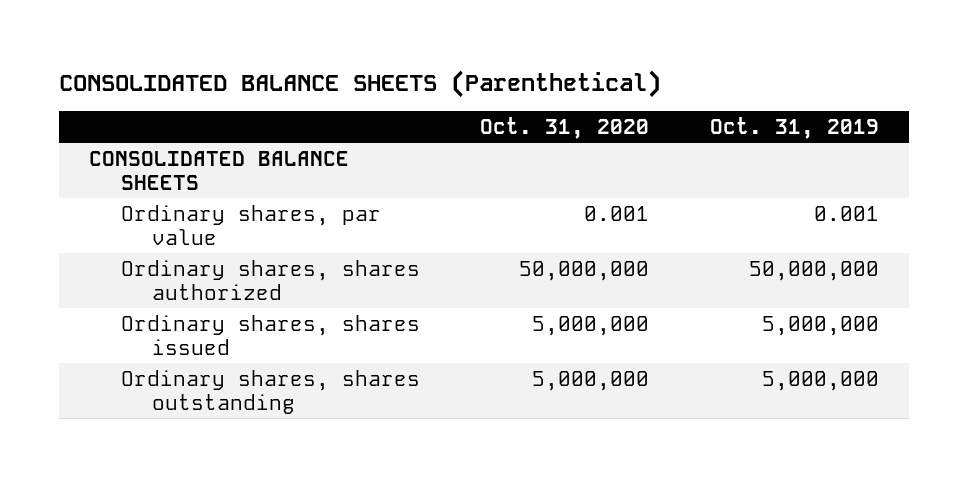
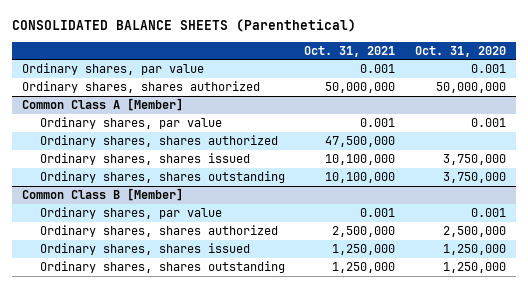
- | Oct. 31, 2020 | Oct. 31, 2019
+ | Oct. 31, 2021 | Oct. 31, 2020
- CONSOLIDATED BALANCE SHEETS
- Ordinary shares, shares issued | 5,000,000 | 5,000,000
- Ordinary shares, shares outstanding | 5,000,000 | 5,000,000
+ Common Class A [Member]
+ Ordinary shares, par value | 0.001 | 0.001
+ Ordinary shares, shares authorized | 47,500,000 |
+ Ordinary shares, shares issued | 10,100,000 | 3,750,000
+ Ordinary shares, shares outstanding | 10,100,000 | 3,750,000
+ Common Class B [Member]
+ Ordinary shares, par value | 0.001 | 0.001
+ Ordinary shares, shares authorized | 2,500,000 | 2,500,000
+ Ordinary shares, shares issued | 1,250,000 | 1,250,000
+ Ordinary shares, shares outstanding | 1,250,000 | 1,250,000

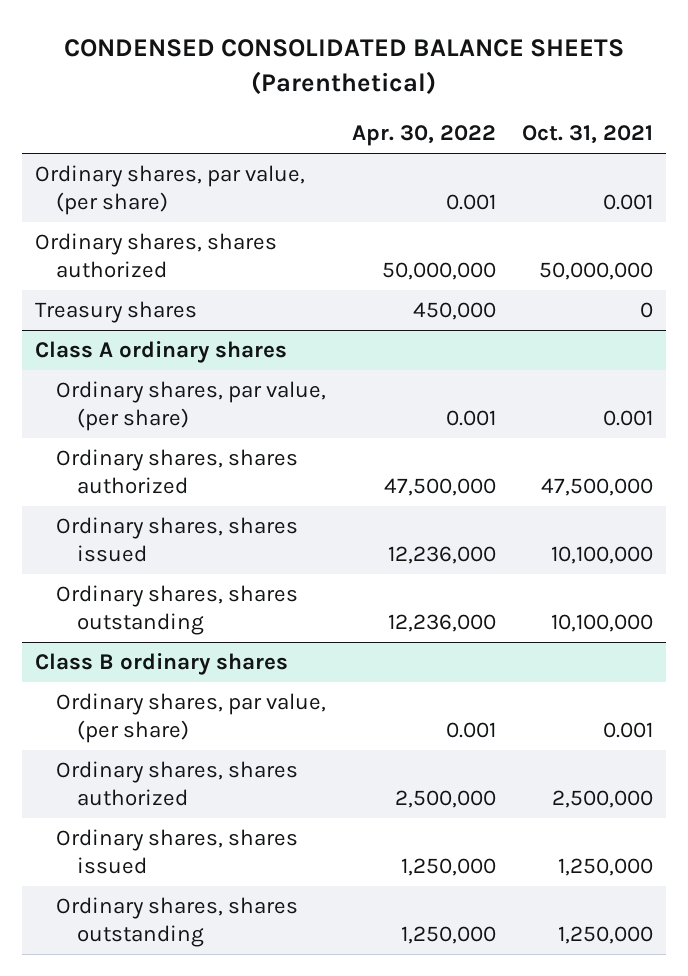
- CONSOLIDATED BALANCE SHEETS (Parenthetical)
+ CONDENSED CONSOLIDATED BALANCE SHEETS (Parenthetical)
- | Oct. 31, 2021 | Oct. 31, 2020
+ | Apr. 30, 2022 | Oct. 31, 2021
- Ordinary shares, par value | 0.001 | 0.001
+ Ordinary shares, par value, (per share) | 0.001 | 0.001
- Common Class A [Member]
- Ordinary shares, par value | 0.001 | 0.001
+ Treasury shares | 450,000 | 0
+ Class A ordinary shares
+ Ordinary shares, par value, (per share) | 0.001 | 0.001
- Common Class B [Member]
- Ordinary shares, par value | 0.001 | 0.001
+ Class B ordinary shares
+ Ordinary shares, par value, (per share) | 0.001 | 0.001

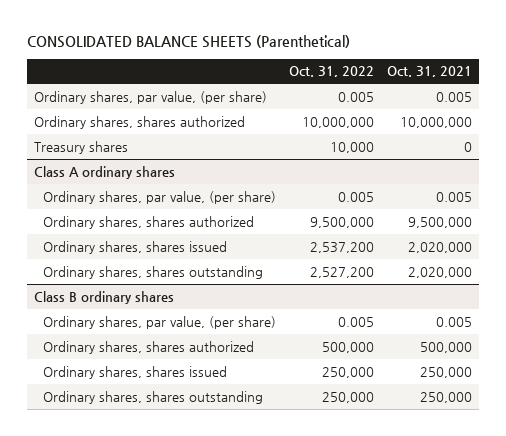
- CONDENSED CONSOLIDATED BALANCE SHEETS (Parenthetical)
+ CONSOLIDATED BALANCE SHEETS (Parenthetical)
- | Apr. 30, 2022 | Oct. 31, 2021
+ | Oct. 31, 2022 | Oct. 31, 2021
- Ordinary shares, par value, (per share) | 0.001 | 0.001
- Ordinary shares, shares authorized | 50,000,000 | 50,000,000
+ Ordinary shares, par value, (per share) | 0.005 | 0.005
+ Ordinary shares, shares authorized | 10,000,000 | 10,000,000
@ Class A ordinary shares
- Ordinary shares, par value, (per share) | 0.001 | 0.001
- Ordinary shares, shares authorized | 47,500,000 | 47,500,000
- Ordinary shares, shares issued | 12,236,000 | 10,100,000
- Ordinary shares, shares outstanding | 12,236,000 | 10,100,000
+ Ordinary shares, par value, (per share) | 0.005 | 0.005
+ Ordinary shares, shares authorized | 9,500,000 | 9,500,000
+ Ordinary shares, shares issued | 2,537,200 | 2,020,000
+ Ordinary shares, shares outstanding | 2,527,200 | 2,020,000
@ Class B ordinary shares
- Ordinary shares, par value, (per share) | 0.001 | 0.001
- Ordinary shares, shares authorized | 2,500,000 | 2,500,000
- Ordinary shares, shares issued | 1,250,000 | 1,250,000
- Ordinary shares, shares outstanding | 1,250,000 | 1,250,000
+ Ordinary shares, par value, (per share) | 0.005 | 0.005
+ Ordinary shares, shares authorized | 500,000 | 500,000
+ Ordinary shares, shares issued | 250,000 | 250,000
+ Ordinary shares, shares outstanding | 250,000 | 250,000

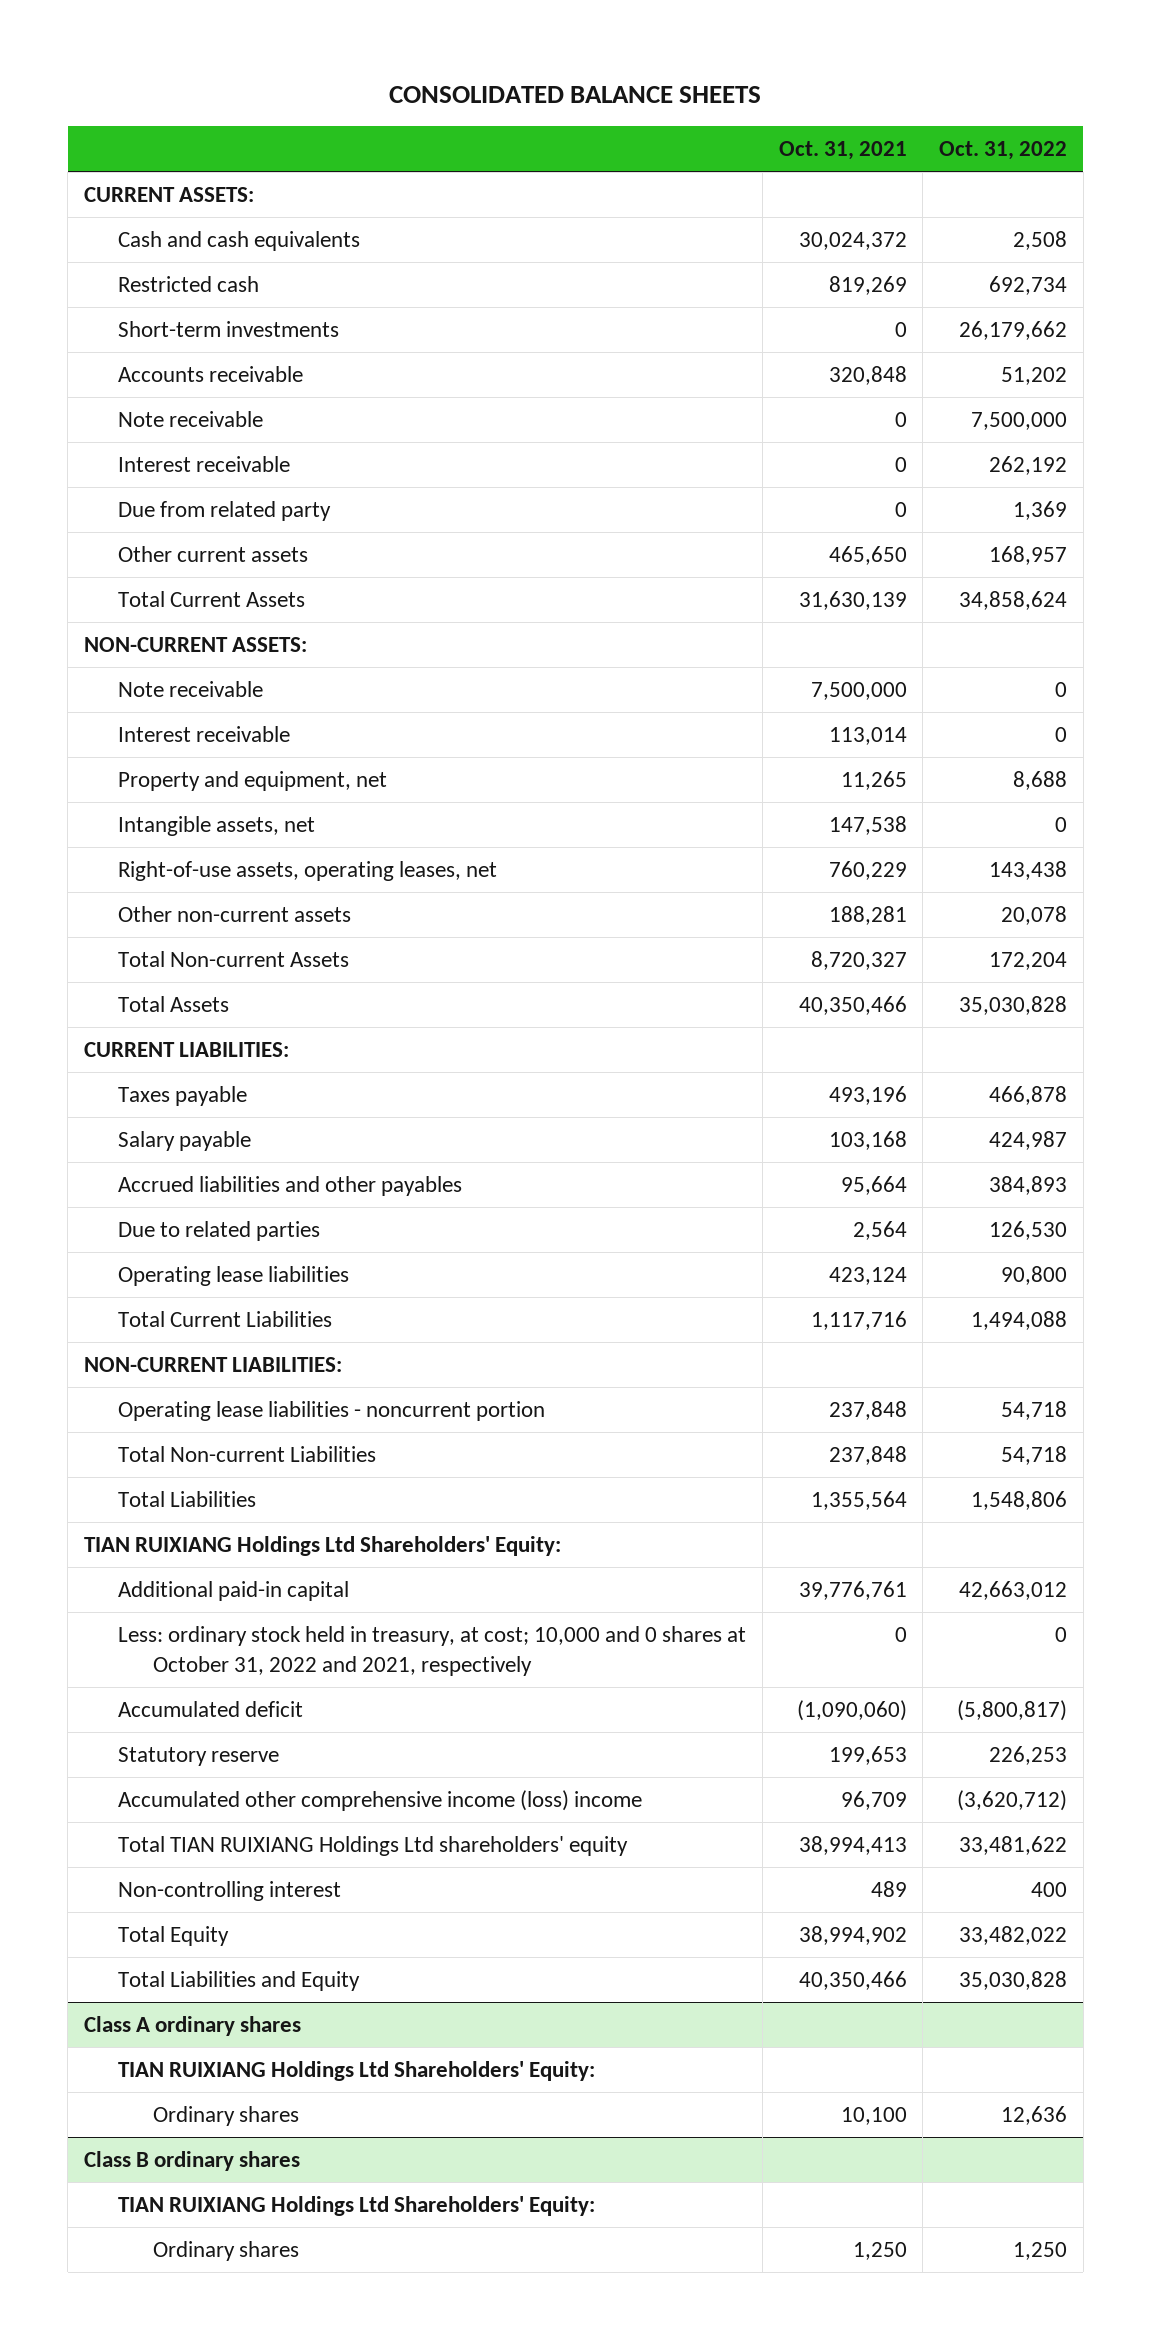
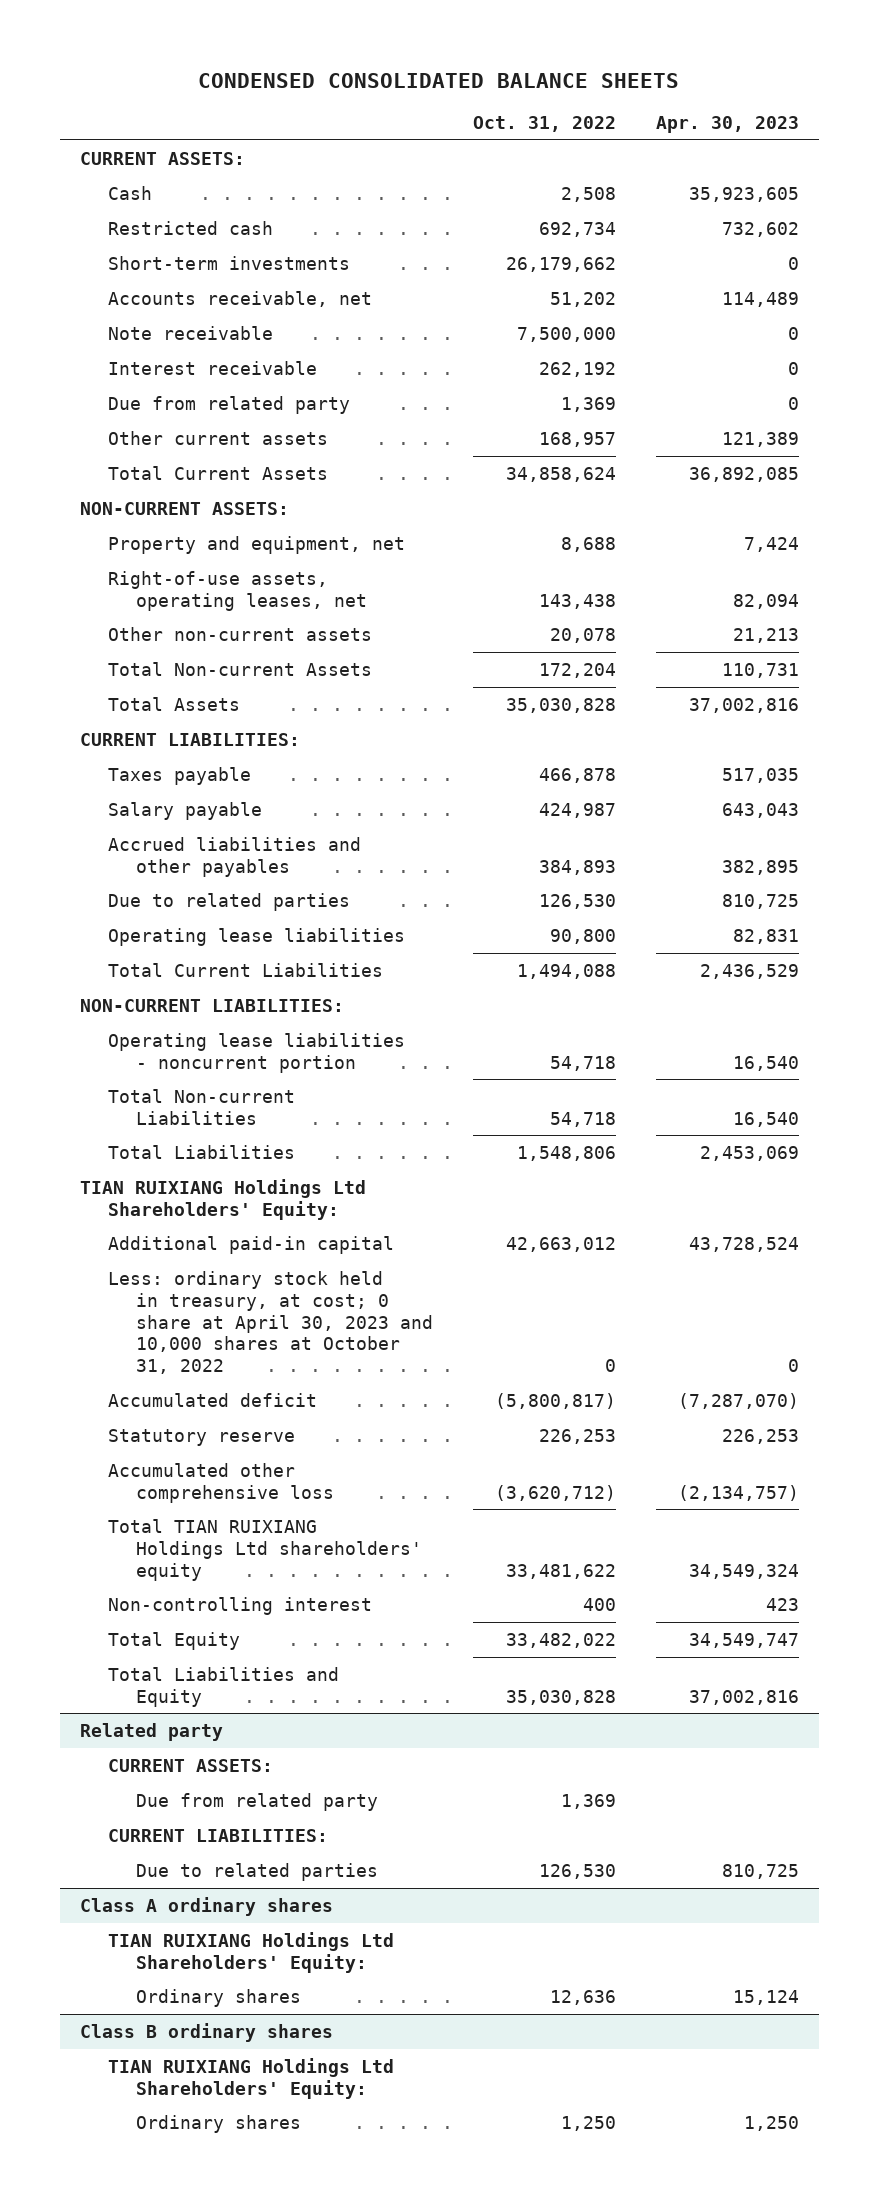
- CONSOLIDATED BALANCE SHEETS
+ CONDENSED CONSOLIDATED BALANCE SHEETS
- | Oct. 31, 2021 | Oct. 31, 2022
+ | Oct. 31, 2022 | Apr. 30, 2023
- Cash and cash equivalents | 30,024,372 | 2,508
+ Cash | 2,508 | 35,923,605
- Accounts receivable | 320,848 | 51,202
+ Accounts receivable, net | 51,202 | 114,489
- Note receivable | 7,500,000 | 0
- Interest receivable | 113,014 | 0
- Intangible assets, net | 147,538 | 0
- Less: ordinary stock held in treasury, at cost; 10,000 and 0 shares at October 31, 2022 and 2021, respectively | 0 | 0
+ Less: ordinary stock held in treasury, at cost; 0 share at April 30, 2023 and 10,000 shares at October 31, 2022 | 0 | 0
- Accumulated other comprehensive income (loss) income | 96,709 | (3,620,712)
+ Accumulated other comprehensive loss | (3,620,712) | (2,134,757)
+ Related party
+ CURRENT ASSETS:
+ Due from related party | 1,369 |
+ CURRENT LIABILITIES:
+ Due to related parties | 126,530 | 810,725

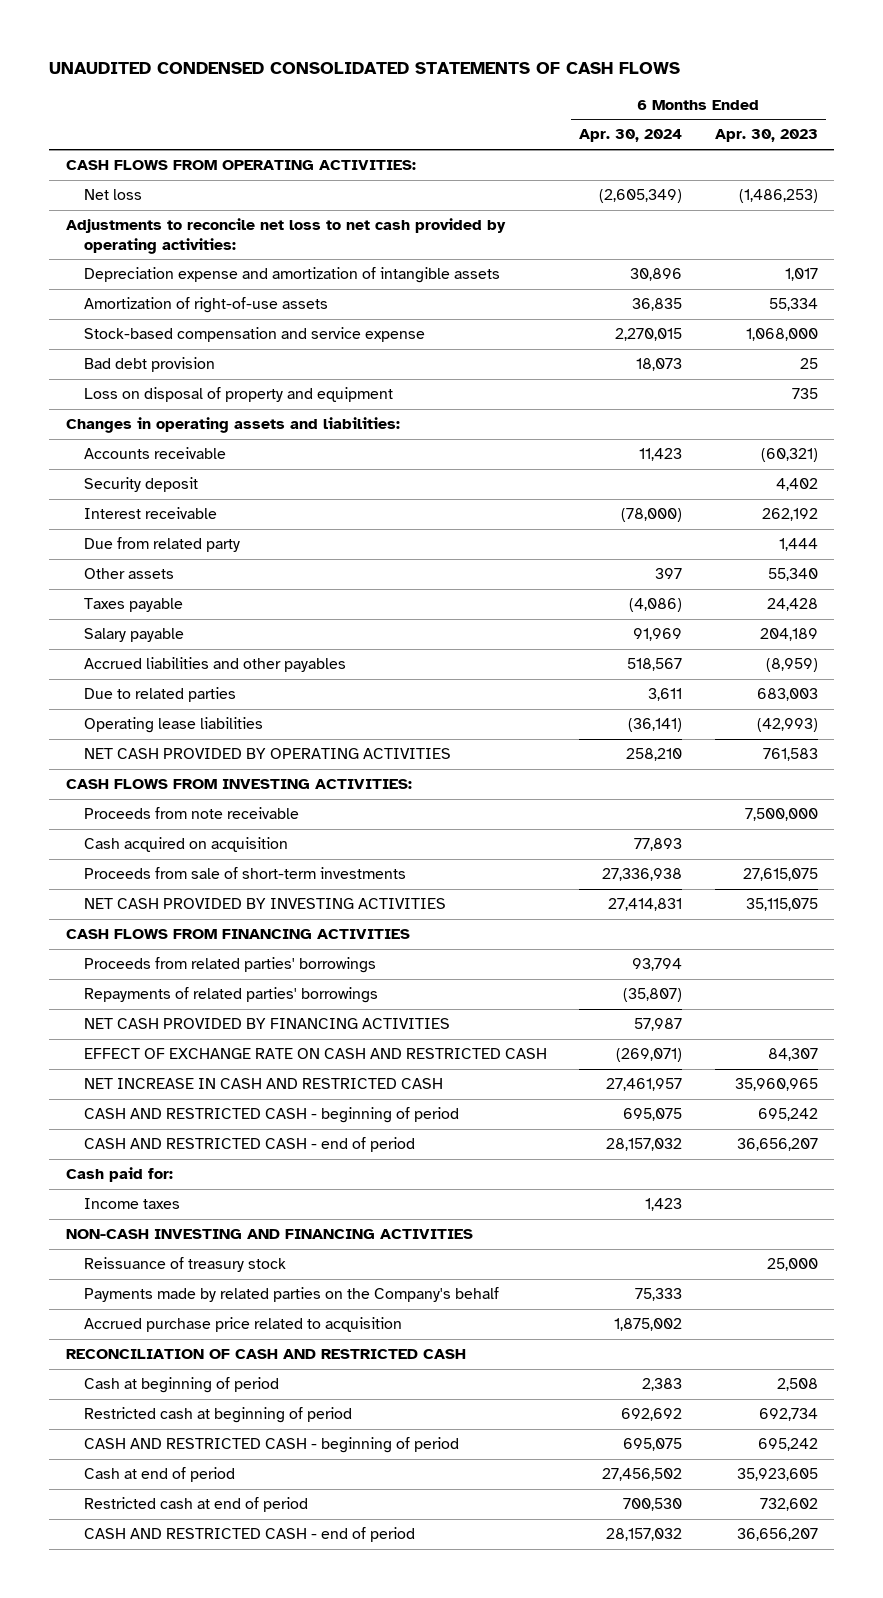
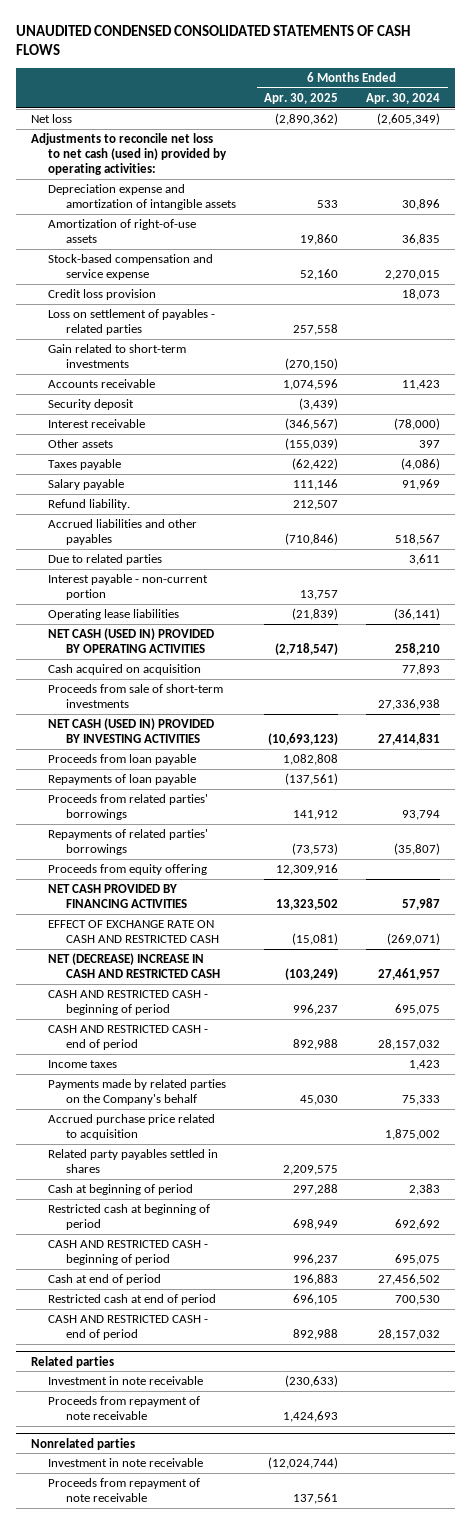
- | 6 Months Ended Apr. 30, 2024 | 6 Months Ended Apr. 30, 2023
+ | 6 Months Ended Apr. 30, 2025 | 6 Months Ended Apr. 30, 2024
- CASH FLOWS FROM OPERATING ACTIVITIES:
- Adjustments to reconcile net loss to net cash provided by operating activities:
+ Adjustments to reconcile net loss to net cash (used in) provided by operating activities:
- Bad debt provision | 18,073 | 25
- Loss on disposal of property and equipment | | 735
- Changes in operating assets and liabilities:
+ Credit loss provision | | 18,073
+ Loss on settlement of payables - related parties | 257,558 |
+ Gain related to short-term investments | (270,150) |
- Due from related party | | 1,444
+ Refund liability. | 212,507 |
+ Interest payable - non-current portion | 13,757 |
- NET CASH PROVIDED BY OPERATING ACTIVITIES | 258,210 | 761,583
- CASH FLOWS FROM INVESTING ACTIVITIES:
- Proceeds from note receivable | | 7,500,000
+ NET CASH (USED IN) PROVIDED BY OPERATING ACTIVITIES | (2,718,547) | 258,210
- NET CASH PROVIDED BY INVESTING ACTIVITIES | 27,414,831 | 35,115,075
- CASH FLOWS FROM FINANCING ACTIVITIES
+ NET CASH (USED IN) PROVIDED BY INVESTING ACTIVITIES | (10,693,123) | 27,414,831
+ Proceeds from loan payable | 1,082,808 |
+ Repayments of loan payable | (137,561) |
+ Proceeds from equity offering | 12,309,916 |
- NET INCREASE IN CASH AND RESTRICTED CASH | 27,461,957 | 35,960,965
+ NET (DECREASE) INCREASE IN CASH AND RESTRICTED CASH | (103,249) | 27,461,957
- Cash paid for:
- NON-CASH INVESTING AND FINANCING ACTIVITIES
- Reissuance of treasury stock | | 25,000
- RECONCILIATION OF CASH AND RESTRICTED CASH
+ Related party payables settled in shares | 2,209,575 |
+ Related parties
+ Investment in note receivable | (230,633) |
+ Proceeds from repayment of note receivable | 1,424,693 |
+ Nonrelated parties
+ Investment in note receivable | (12,024,744) |
+ Proceeds from repayment of note receivable | 137,561 |

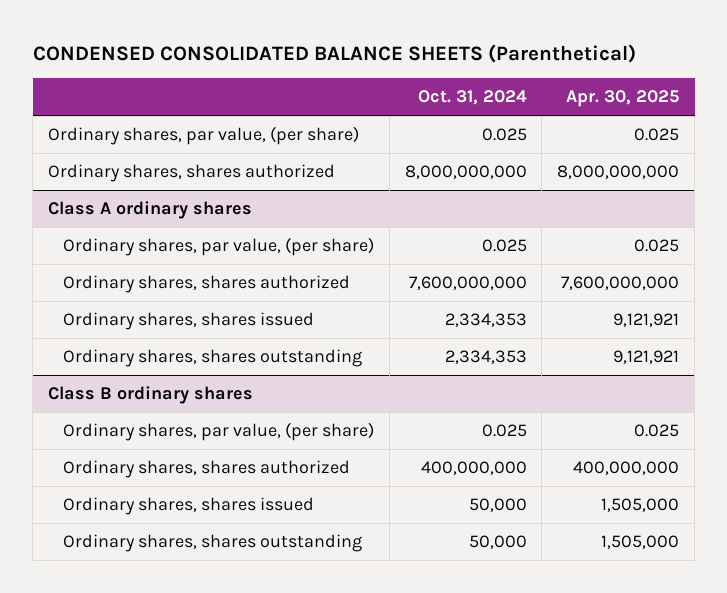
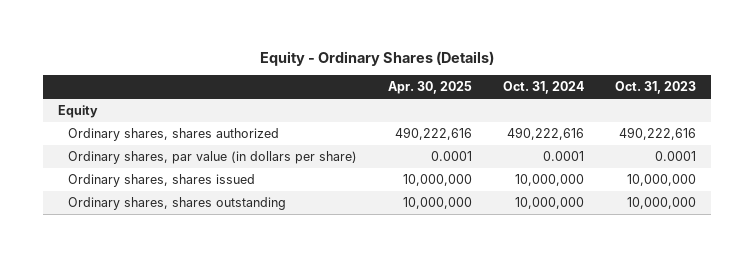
- CONDENSED CONSOLIDATED BALANCE SHEETS (Parenthetical)
+ Equity - Ordinary Shares (Details)
- | Oct. 31, 2024 | Apr. 30, 2025
+ | Apr. 30, 2025 | Oct. 31, 2024 | Oct. 31, 2023
- Ordinary shares, par value, (per share) | 0.025 | 0.025
- Ordinary shares, shares authorized | 8,000,000,000 | 8,000,000,000
- Class A ordinary shares
- Ordinary shares, par value, (per share) | 0.025 | 0.025
- Ordinary shares, shares authorized | 7,600,000,000 | 7,600,000,000
- Ordinary shares, shares issued | 2,334,353 | 9,121,921
- Ordinary shares, shares outstanding | 2,334,353 | 9,121,921
- Class B ordinary shares
- Ordinary shares, par value, (per share) | 0.025 | 0.025
- Ordinary shares, shares authorized | 400,000,000 | 400,000,000
- Ordinary shares, shares issued | 50,000 | 1,505,000
- Ordinary shares, shares outstanding | 50,000 | 1,505,000
+ Equity
+ Ordinary shares, shares authorized | 490,222,616 | 490,222,616 | 490,222,616
+ Ordinary shares, par value (in dollars per share) | 0.0001 | 0.0001 | 0.0001
+ Ordinary shares, shares issued | 10,000,000 | 10,000,000 | 10,000,000
+ Ordinary shares, shares outstanding | 10,000,000 | 10,000,000 | 10,000,000

